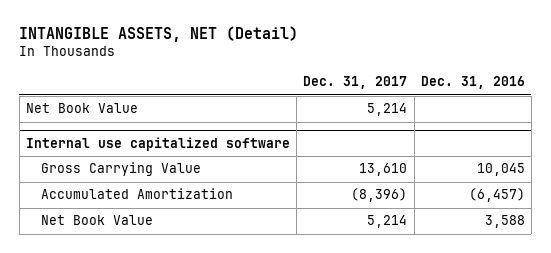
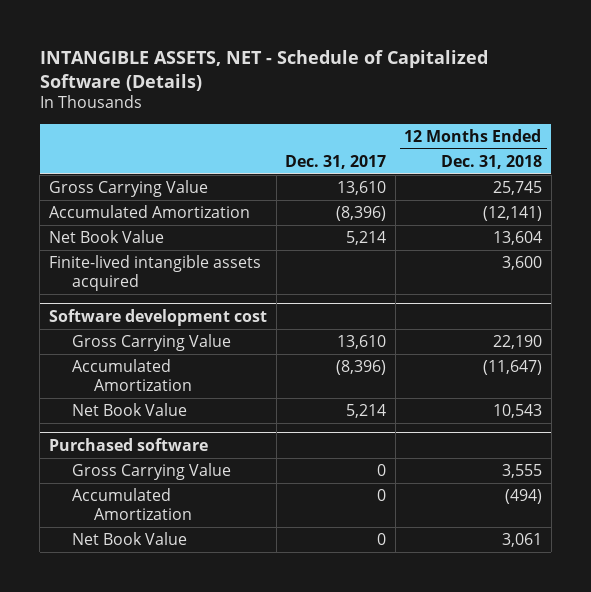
- INTANGIBLE ASSETS, NET (Detail)
+ INTANGIBLE ASSETS, NET - Schedule of Capitalized Software (Details)
- | Dec. 31, 2017 | Dec. 31, 2016
+ | Dec. 31, 2017 | 12 Months Ended Dec. 31, 2018
+ Gross Carrying Value | 13,610 | 25,745
+ Accumulated Amortization | (8,396) | (12,141)
- Internal use capitalized software
+ Finite-lived intangible assets acquired | | 3,600
+ Software development cost
+ Purchased software
+ Gross Carrying Value | 0 | 3,555
+ Accumulated Amortization | 0 | (494)
+ Net Book Value | 0 | 3,061

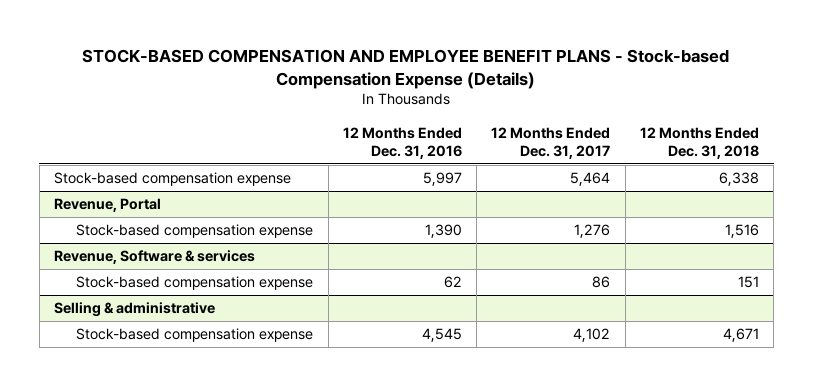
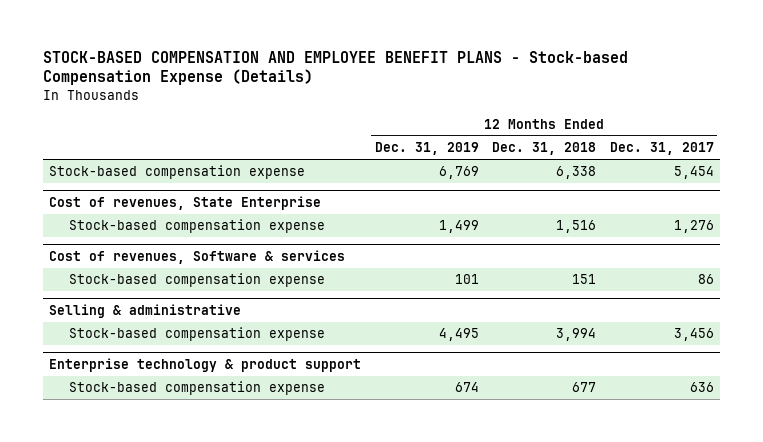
- | 12 Months Ended Dec. 31, 2016 | 12 Months Ended Dec. 31, 2017 | 12 Months Ended Dec. 31, 2018
+ | 12 Months Ended Dec. 31, 2019 | 12 Months Ended Dec. 31, 2018 | 12 Months Ended Dec. 31, 2017
- Stock-based compensation expense | 5,997 | 5,464 | 6,338
- Revenue, Portal
+ Stock-based compensation expense | 6,769 | 6,338 | 5,454
+ Cost of revenues, State Enterprise
- Revenue, Software & services
+ Cost of revenues, Software & services
@ Selling & administrative
- Stock-based compensation expense | 4,545 | 4,102 | 4,671
+ Stock-based compensation expense | 4,495 | 3,994 | 3,456
+ Enterprise technology & product support
+ Stock-based compensation expense | 674 | 677 | 636

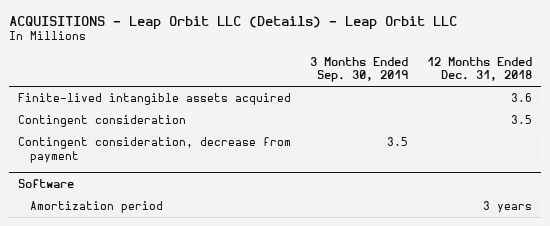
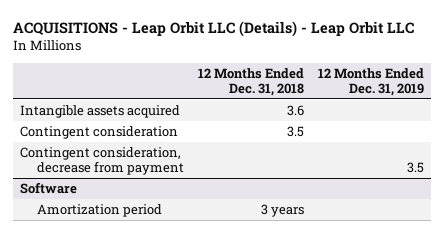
- | 3 Months Ended Sep. 30, 2019 | 12 Months Ended Dec. 31, 2018
+ | 12 Months Ended Dec. 31, 2018 | 12 Months Ended Dec. 31, 2019
- Finite-lived intangible assets acquired | | 3.6
+ Intangible assets acquired | 3.6 |

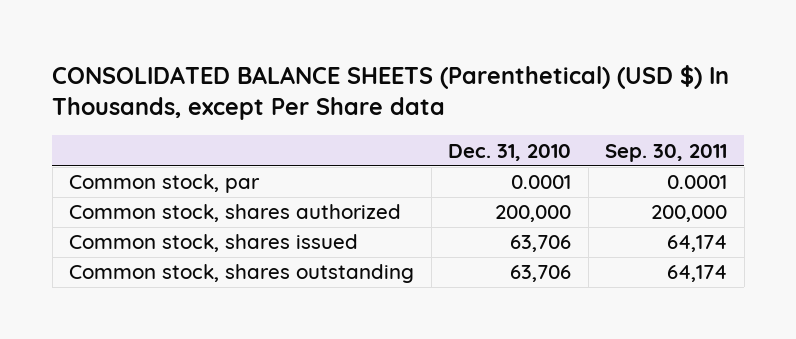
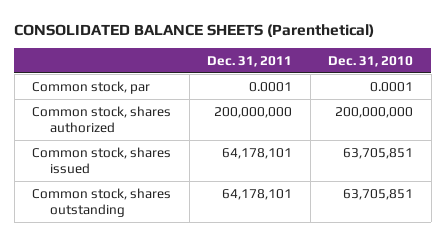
- CONSOLIDATED BALANCE SHEETS (Parenthetical) (USD $) In Thousands, except Per Share data
+ CONSOLIDATED BALANCE SHEETS (Parenthetical)
- | Dec. 31, 2010 | Sep. 30, 2011
+ | Dec. 31, 2011 | Dec. 31, 2010
- Common stock, shares authorized | 200,000 | 200,000
- Common stock, shares issued | 63,706 | 64,174
- Common stock, shares outstanding | 63,706 | 64,174
+ Common stock, shares authorized | 200,000,000 | 200,000,000
+ Common stock, shares issued | 64,178,101 | 63,705,851
+ Common stock, shares outstanding | 64,178,101 | 63,705,851

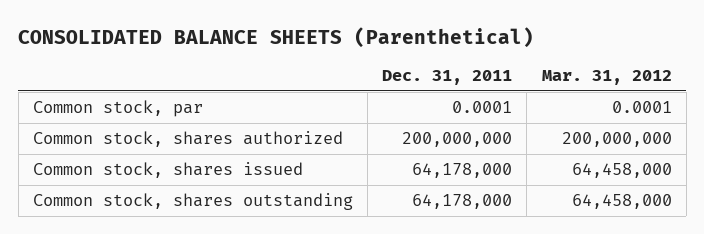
- | Dec. 31, 2011 | Dec. 31, 2010
+ | Dec. 31, 2011 | Mar. 31, 2012
- Common stock, shares issued | 64,178,101 | 63,705,851
- Common stock, shares outstanding | 64,178,101 | 63,705,851
+ Common stock, shares issued | 64,178,000 | 64,458,000
+ Common stock, shares outstanding | 64,178,000 | 64,458,000

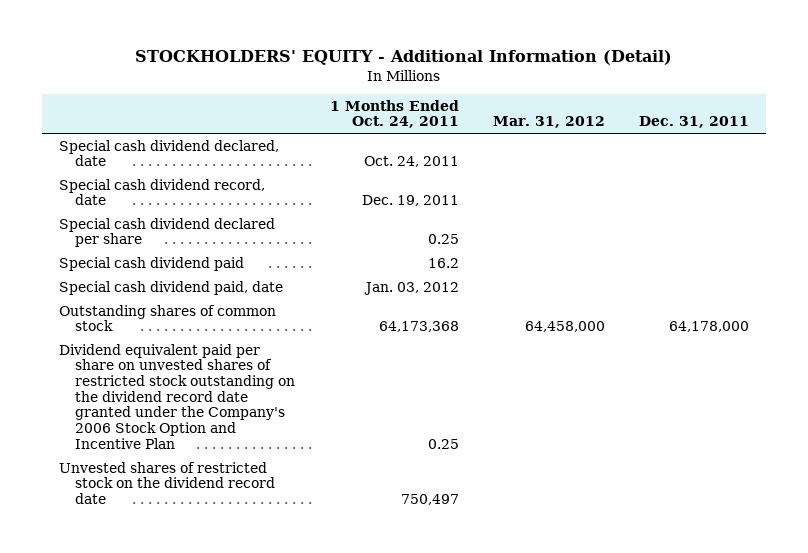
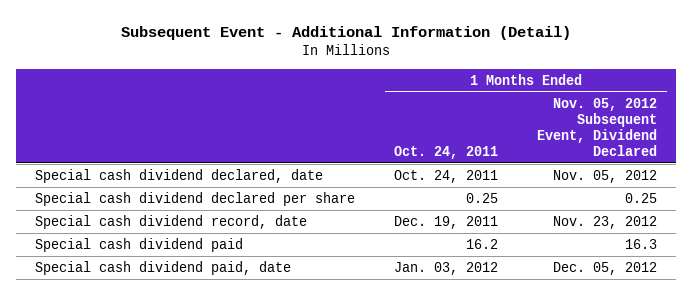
- STOCKHOLDERS' EQUITY - Additional Information (Detail)
+ Subsequent Event - Additional Information (Detail)
- | 1 Months Ended Oct. 24, 2011 | Mar. 31, 2012 | Dec. 31, 2011
+ | 1 Months Ended Oct. 24, 2011 | 1 Months Ended Nov. 05, 2012 Subsequent Event, Dividend Declared
moved down: Special cash dividend record, date | Dec. 19, 2011 | Nov. 23, 2012
- Outstanding shares of common stock | 64,173,368 | 64,458,000 | 64,178,000
- Dividend equivalent paid per share on unvested shares of restricted stock outstanding on the dividend record date granted under the Company's 2006 Stock Option and Incentive Plan | 0.25 | |
- Unvested shares of restricted stock on the dividend record date | 750,497 | |

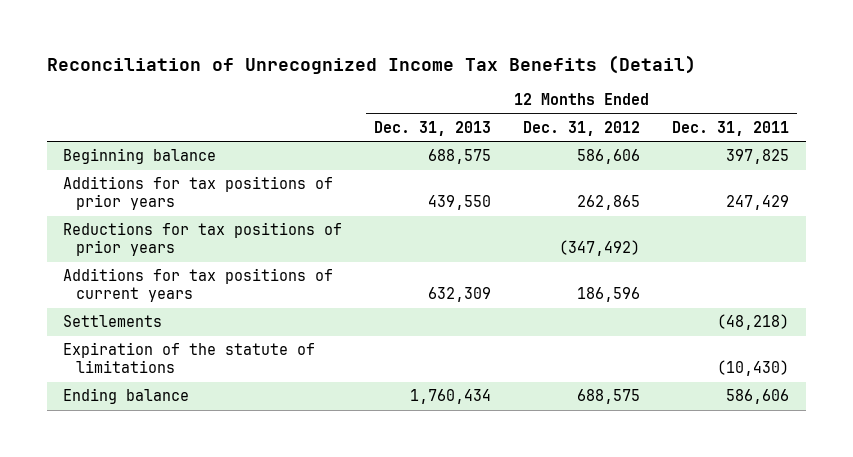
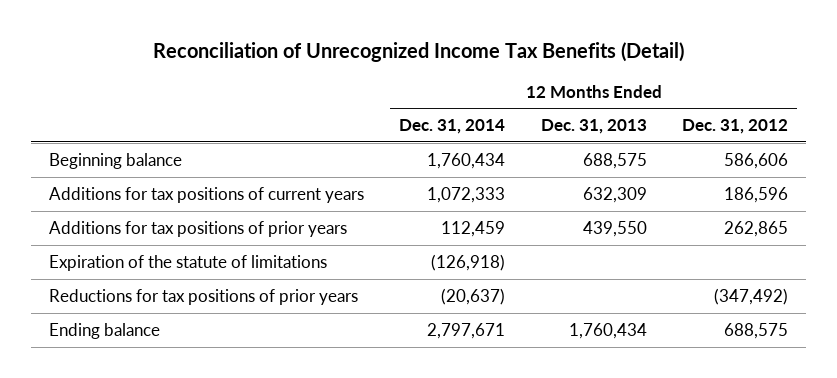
- | 12 Months Ended Dec. 31, 2013 | 12 Months Ended Dec. 31, 2012 | 12 Months Ended Dec. 31, 2011
+ | 12 Months Ended Dec. 31, 2014 | 12 Months Ended Dec. 31, 2013 | 12 Months Ended Dec. 31, 2012
- Settlements | | | (48,218)
moved down: Additions for tax positions of prior years | 112,459 | 439,550 | 262,865
moved down: Reductions for tax positions of prior years | (20,637) | | (347,492)

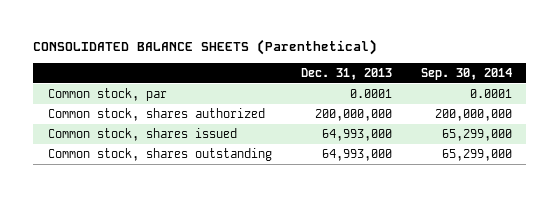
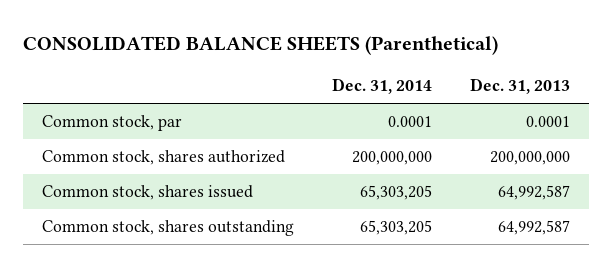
- | Dec. 31, 2013 | Sep. 30, 2014
+ | Dec. 31, 2014 | Dec. 31, 2013
- Common stock, shares issued | 64,993,000 | 65,299,000
- Common stock, shares outstanding | 64,993,000 | 65,299,000
+ Common stock, shares issued | 65,303,205 | 64,992,587
+ Common stock, shares outstanding | 65,303,205 | 64,992,587

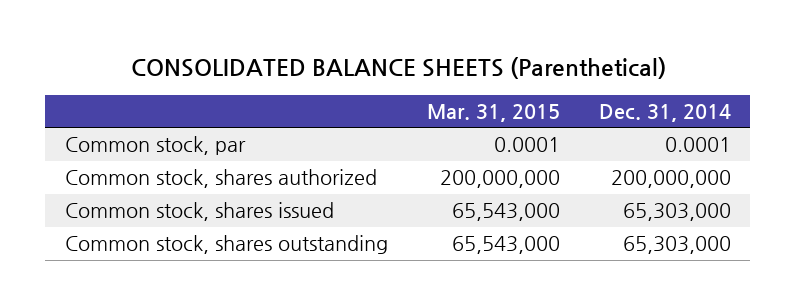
- | Dec. 31, 2014 | Dec. 31, 2013
+ | Mar. 31, 2015 | Dec. 31, 2014
- Common stock, shares issued | 65,303,205 | 64,992,587
- Common stock, shares outstanding | 65,303,205 | 64,992,587
+ Common stock, shares issued | 65,543,000 | 65,303,000
+ Common stock, shares outstanding | 65,543,000 | 65,303,000

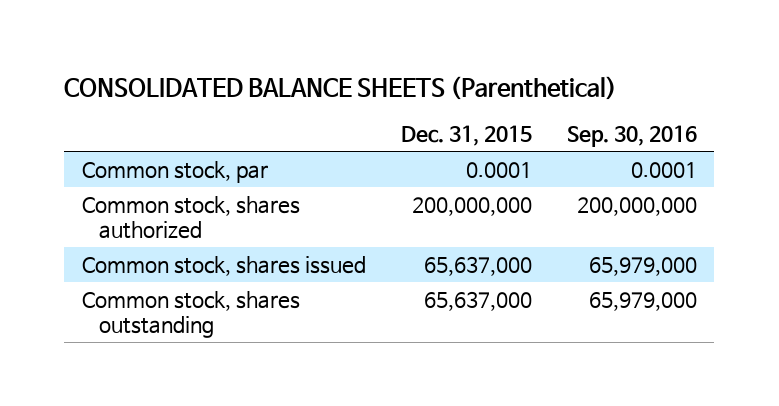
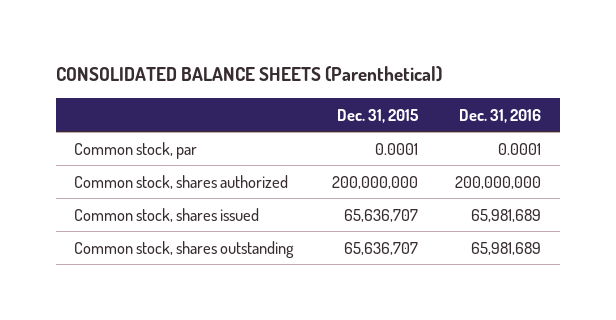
- | Dec. 31, 2015 | Sep. 30, 2016
+ | Dec. 31, 2015 | Dec. 31, 2016
- Common stock, shares issued | 65,637,000 | 65,979,000
- Common stock, shares outstanding | 65,637,000 | 65,979,000
+ Common stock, shares issued | 65,636,707 | 65,981,689
+ Common stock, shares outstanding | 65,636,707 | 65,981,689

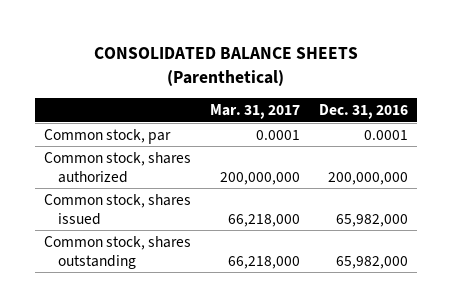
- | Dec. 31, 2015 | Dec. 31, 2016
+ | Mar. 31, 2017 | Dec. 31, 2016
- Common stock, shares issued | 65,636,707 | 65,981,689
- Common stock, shares outstanding | 65,636,707 | 65,981,689
+ Common stock, shares issued | 66,218,000 | 65,982,000
+ Common stock, shares outstanding | 66,218,000 | 65,982,000

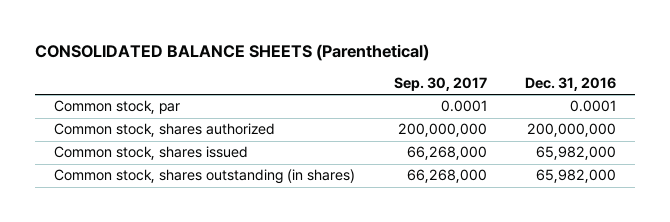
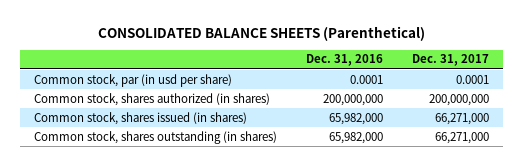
- | Sep. 30, 2017 | Dec. 31, 2016
+ | Dec. 31, 2016 | Dec. 31, 2017
- Common stock, par | 0.0001 | 0.0001
- Common stock, shares authorized | 200,000,000 | 200,000,000
- Common stock, shares issued | 66,268,000 | 65,982,000
+ Common stock, par (in usd per share) | 0.0001 | 0.0001
+ Common stock, shares authorized (in shares) | 200,000,000 | 200,000,000
+ Common stock, shares issued (in shares) | 65,982,000 | 66,271,000

